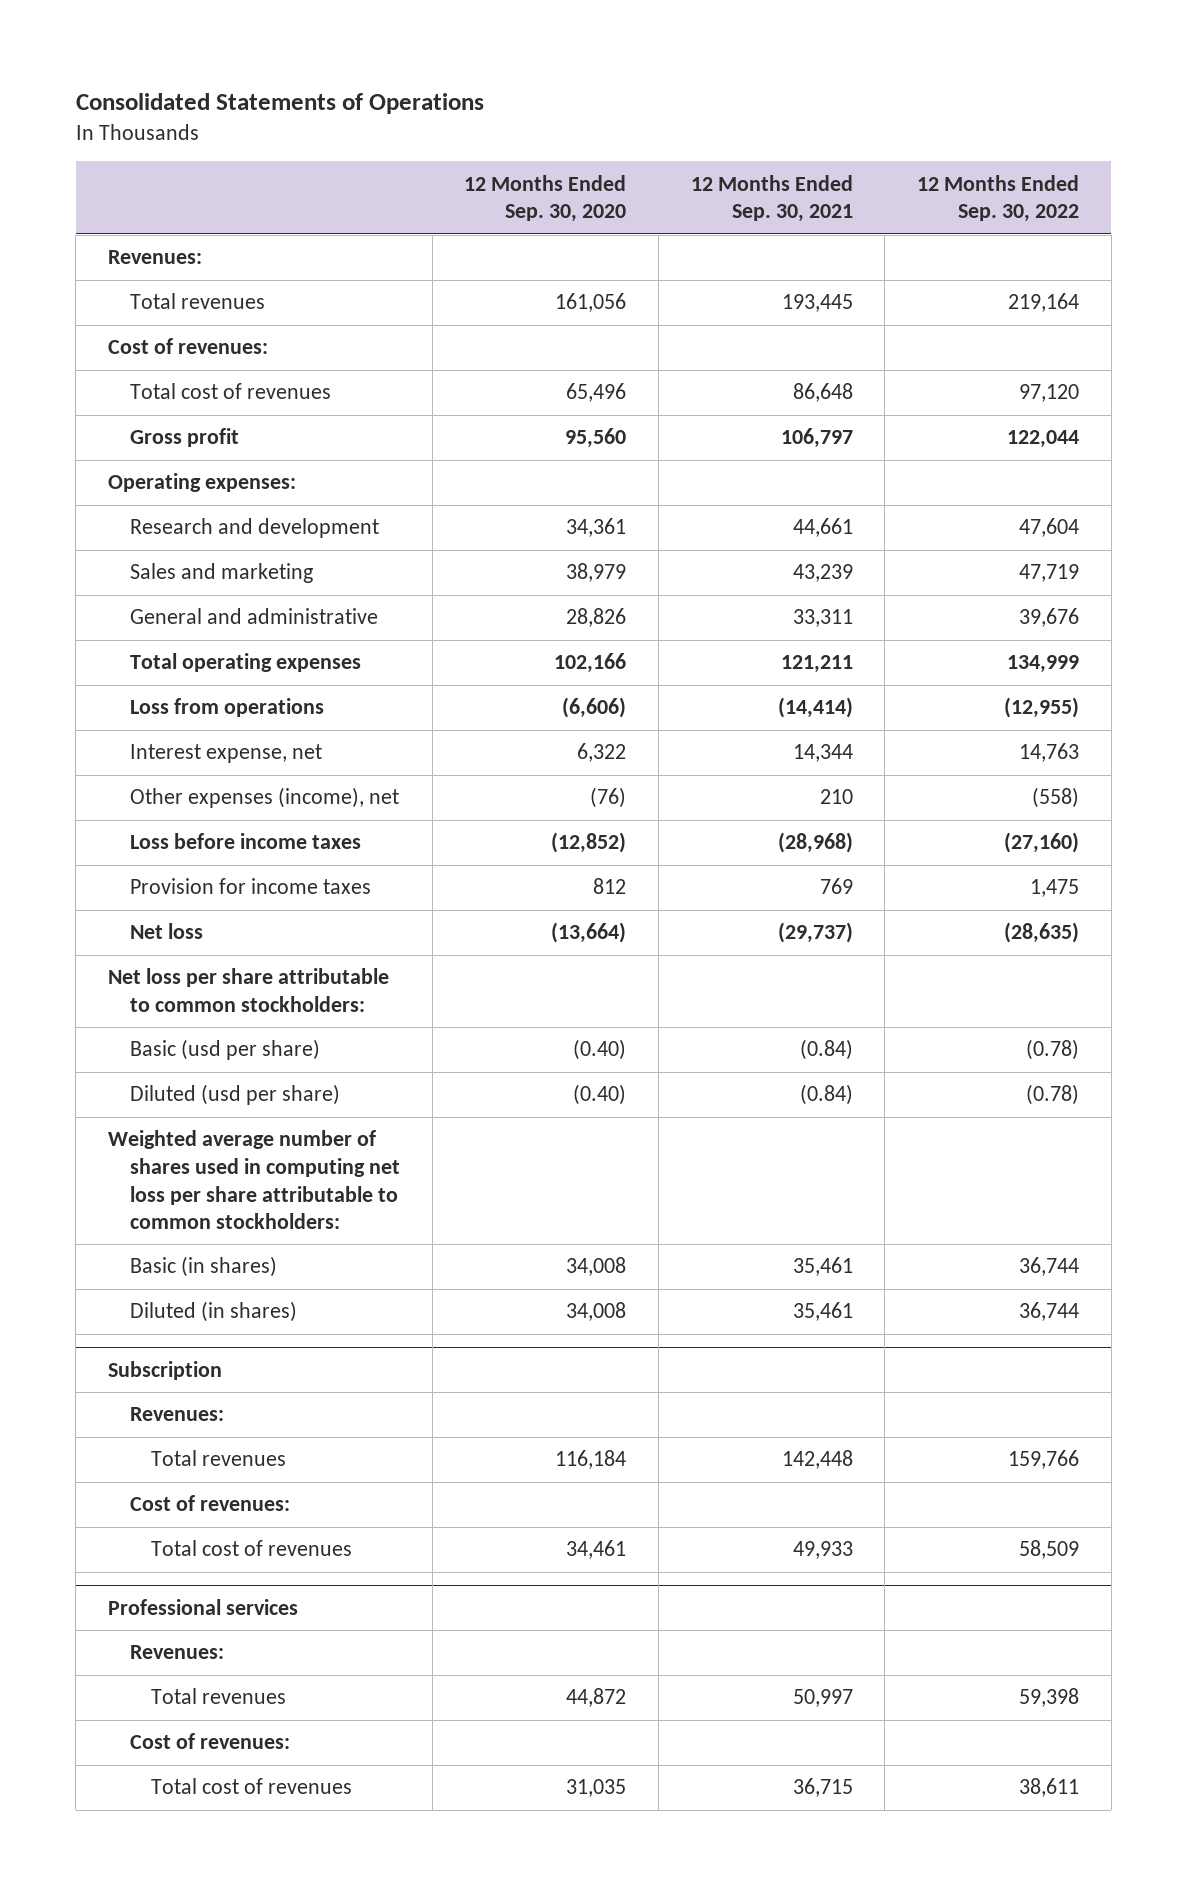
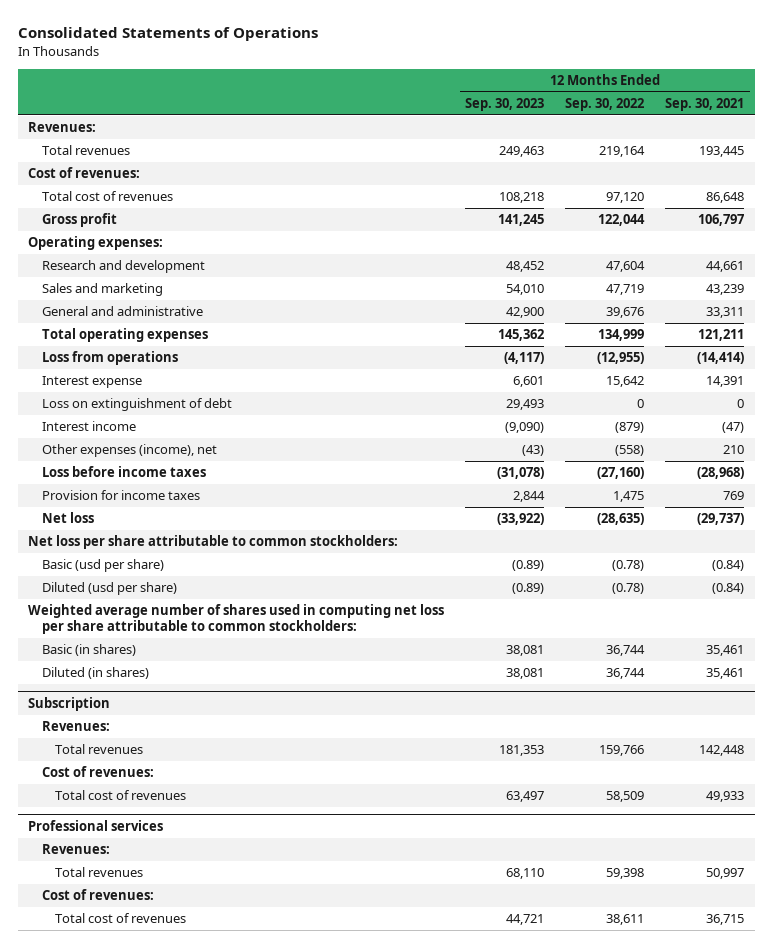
- | 12 Months Ended Sep. 30, 2020 | 12 Months Ended Sep. 30, 2021 | 12 Months Ended Sep. 30, 2022
+ | 12 Months Ended Sep. 30, 2023 | 12 Months Ended Sep. 30, 2022 | 12 Months Ended Sep. 30, 2021
- Interest expense, net | 6,322 | 14,344 | 14,763
+ Interest expense | 6,601 | 15,642 | 14,391
+ Loss on extinguishment of debt | 29,493 | 0 | 0
+ Interest income | (9,090) | (879) | (47)

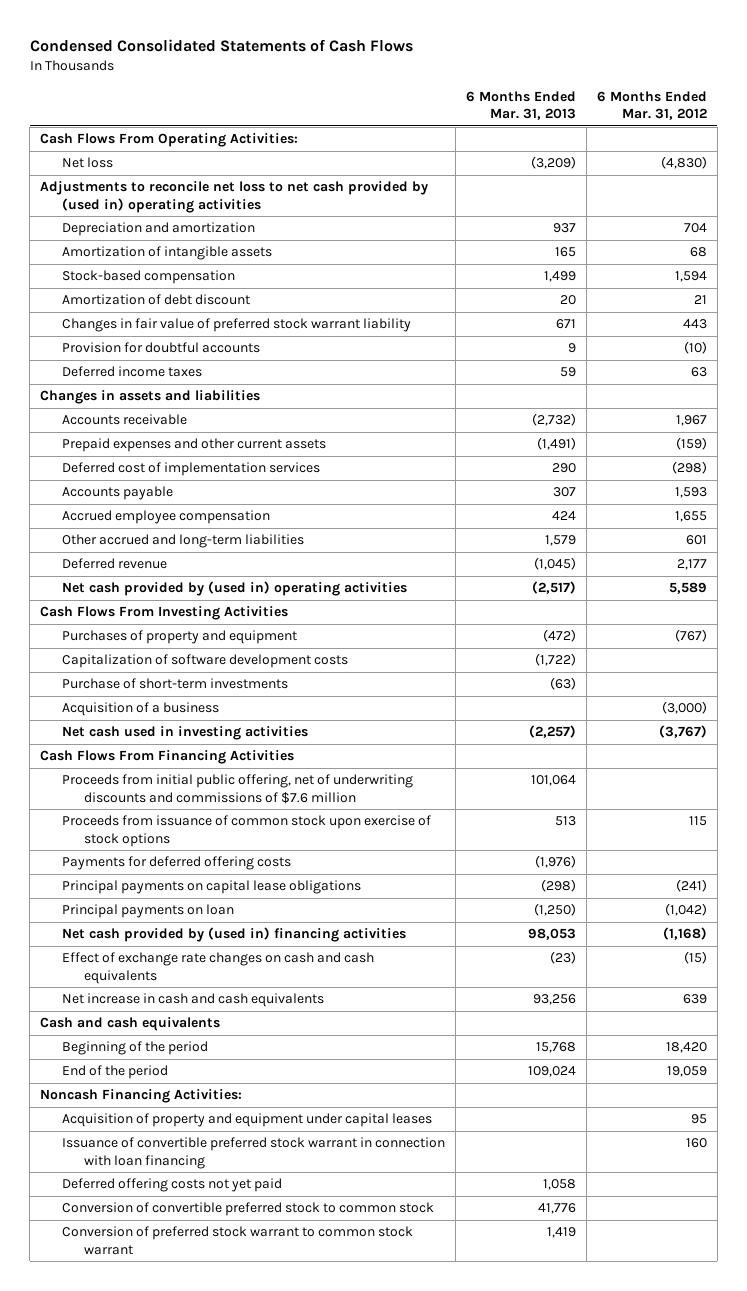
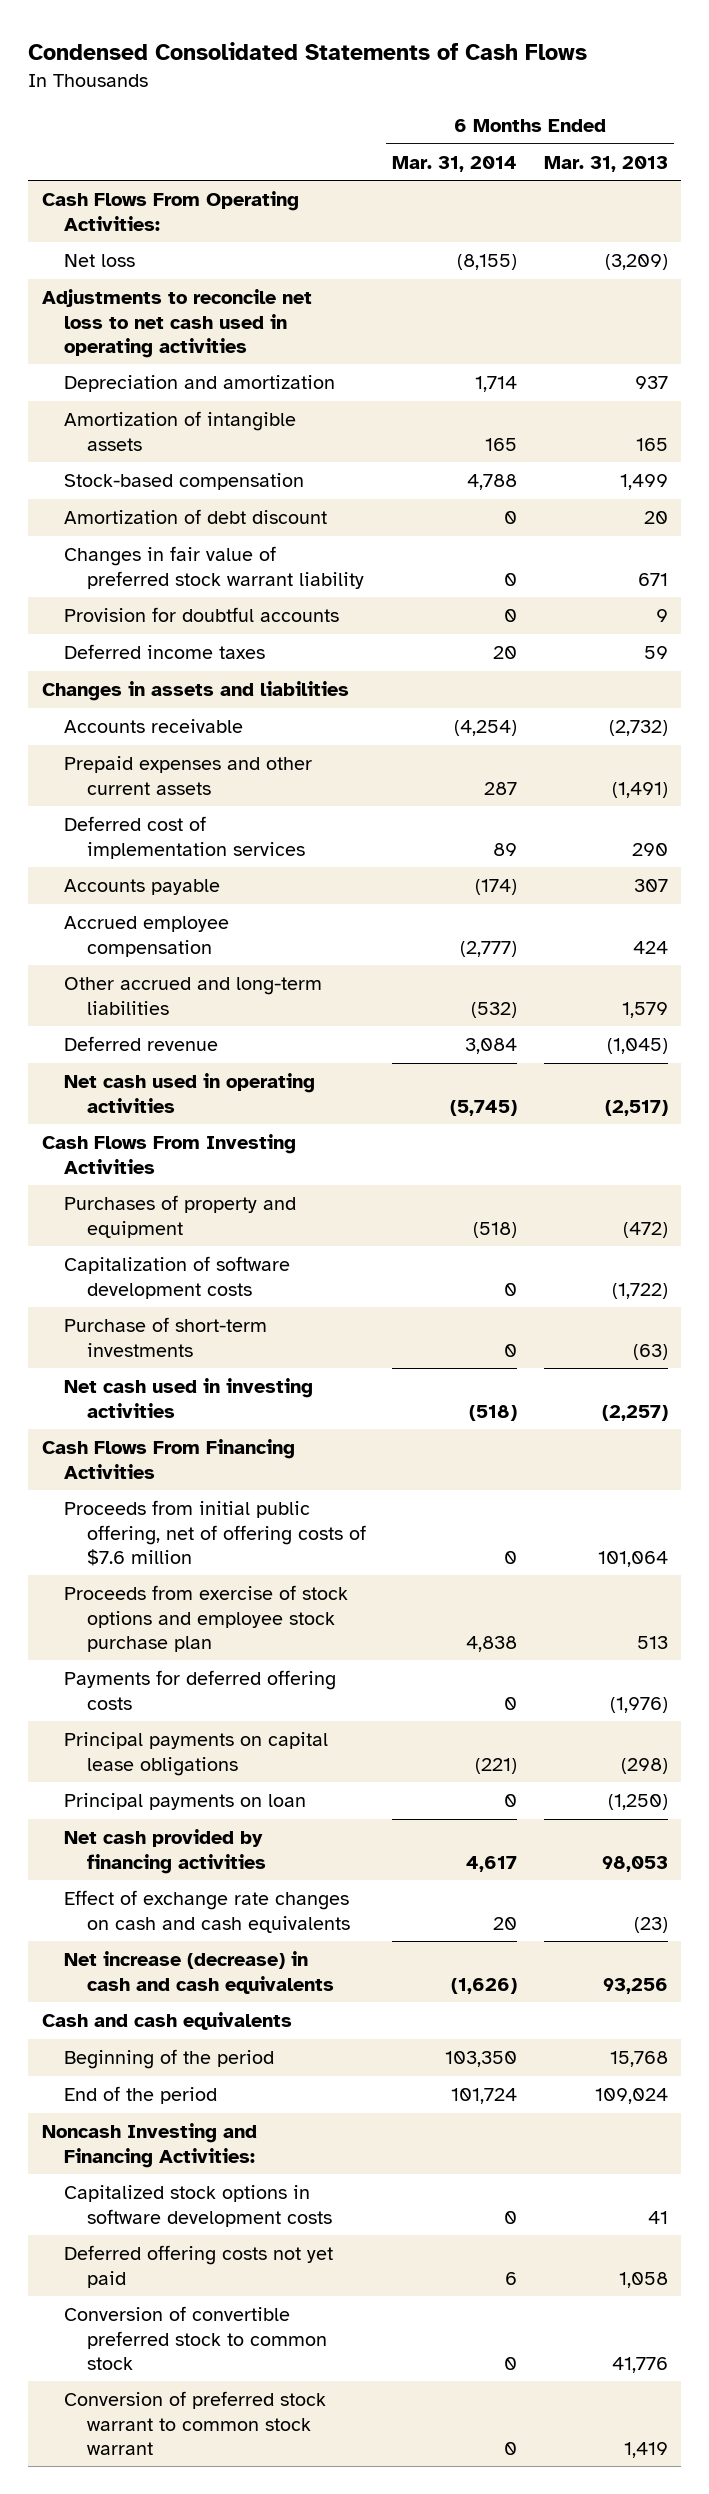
- | 6 Months Ended Mar. 31, 2013 | 6 Months Ended Mar. 31, 2012
+ | 6 Months Ended Mar. 31, 2014 | 6 Months Ended Mar. 31, 2013
- Adjustments to reconcile net loss to net cash provided by (used in) operating activities
+ Adjustments to reconcile net loss to net cash used in operating activities
- Net cash provided by (used in) operating activities | (2,517) | 5,589
+ Net cash used in operating activities | (5,745) | (2,517)
- Acquisition of a business | | (3,000)
- Proceeds from initial public offering, net of underwriting discounts and commissions of $7.6 million | 101,064 |
- Proceeds from issuance of common stock upon exercise of stock options | 513 | 115
+ Proceeds from initial public offering, net of offering costs of $7.6 million | 0 | 101,064
+ Proceeds from exercise of stock options and employee stock purchase plan | 4,838 | 513
- Net cash provided by (used in) financing activities | 98,053 | (1,168)
+ Net cash provided by financing activities | 4,617 | 98,053
- Net increase in cash and cash equivalents | 93,256 | 639
+ Net increase (decrease) in cash and cash equivalents | (1,626) | 93,256
- Noncash Financing Activities:
- Acquisition of property and equipment under capital leases | | 95
- Issuance of convertible preferred stock warrant in connection with loan financing | | 160
+ Noncash Investing and Financing Activities:
+ Capitalized stock options in software development costs | 0 | 41

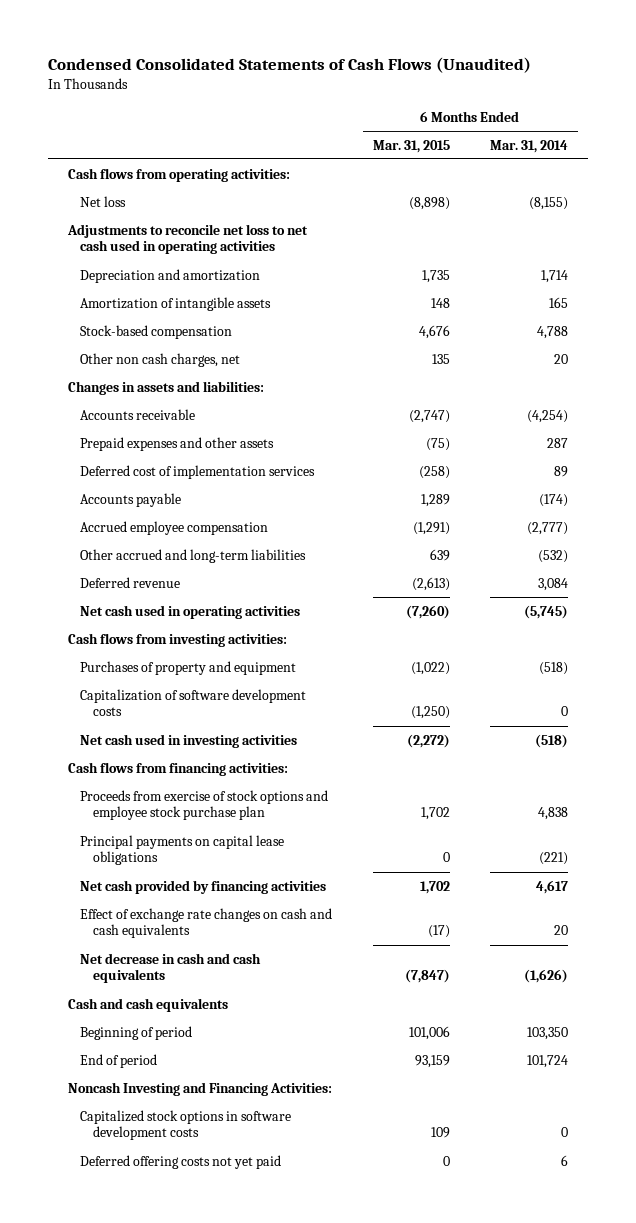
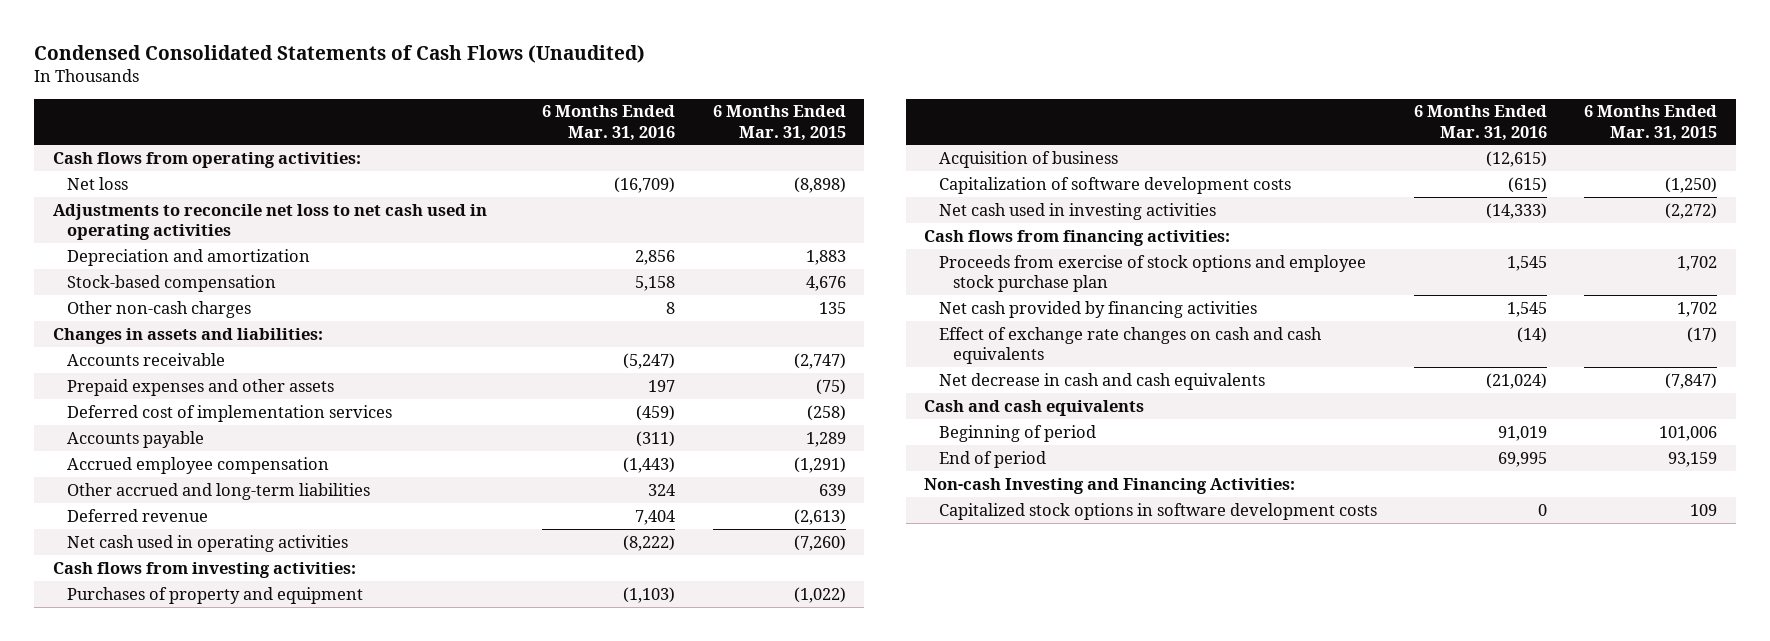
- | 6 Months Ended Mar. 31, 2015 | 6 Months Ended Mar. 31, 2014
+ | 6 Months Ended Mar. 31, 2016 | 6 Months Ended Mar. 31, 2015
- Depreciation and amortization | 1,735 | 1,714
- Amortization of intangible assets | 148 | 165
+ Depreciation and amortization | 2,856 | 1,883
- Other non cash charges, net | 135 | 20
+ Other non-cash charges | 8 | 135
+ Acquisition of business | (12,615) |
- Principal payments on capital lease obligations | 0 | (221)
- Noncash Investing and Financing Activities:
+ Non-cash Investing and Financing Activities:
- Deferred offering costs not yet paid | 0 | 6

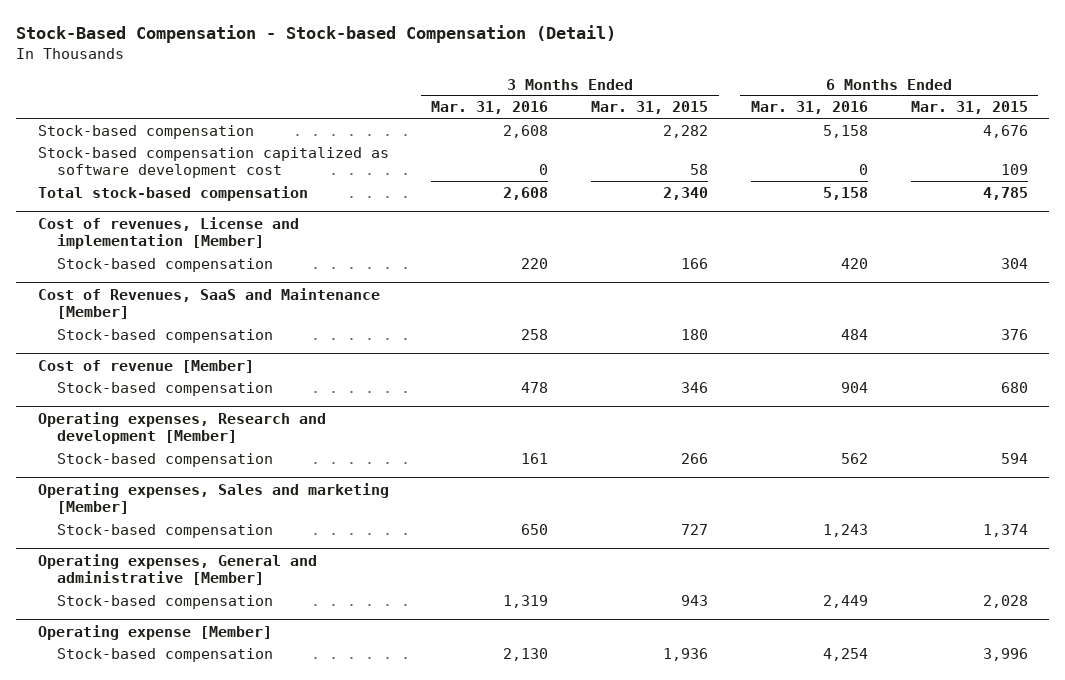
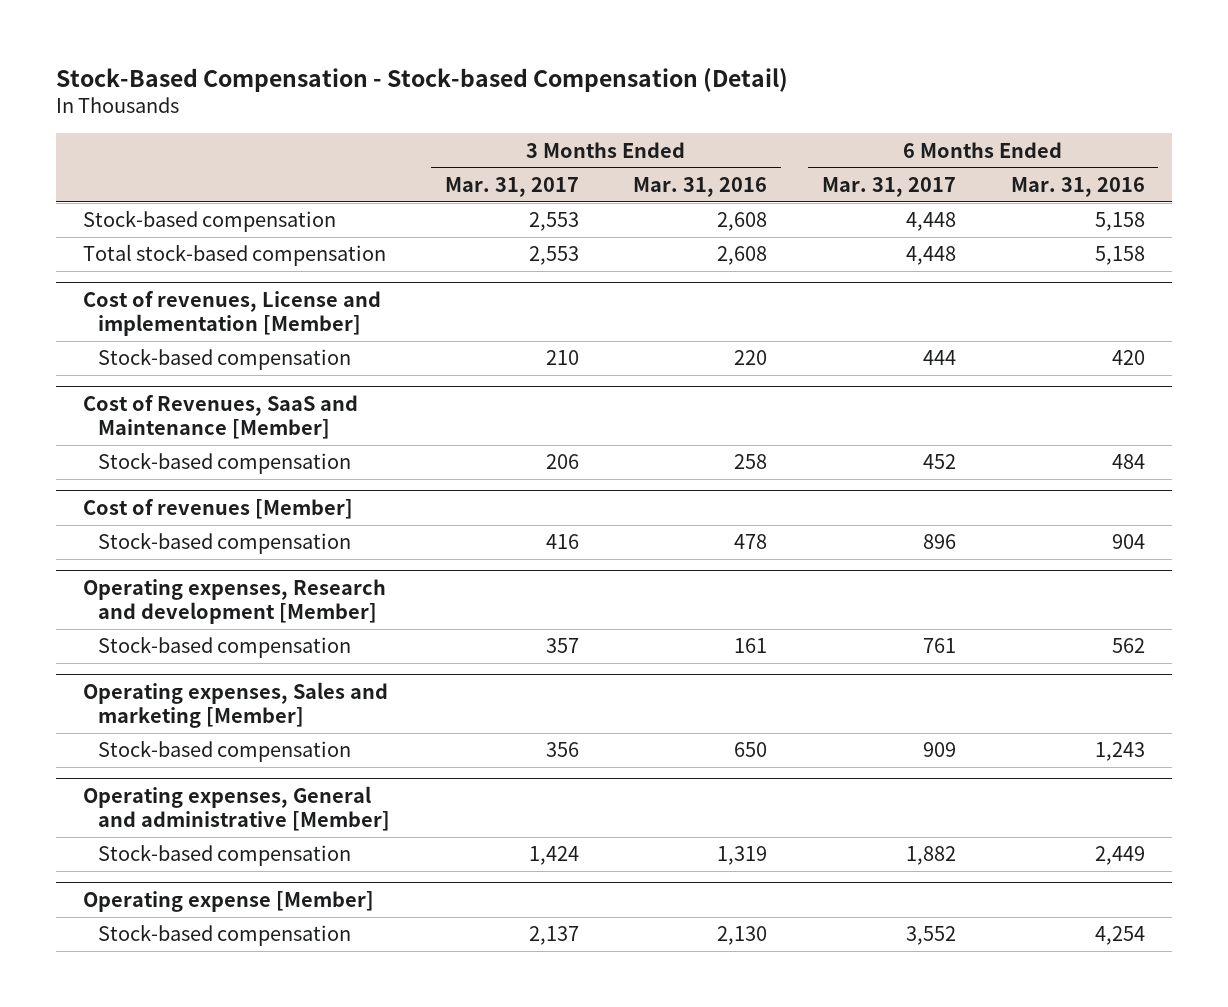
- | 3 Months Ended Mar. 31, 2016 | 3 Months Ended Mar. 31, 2015 | 6 Months Ended Mar. 31, 2016 | 6 Months Ended Mar. 31, 2015
+ | 3 Months Ended Mar. 31, 2017 | 3 Months Ended Mar. 31, 2016 | 6 Months Ended Mar. 31, 2017 | 6 Months Ended Mar. 31, 2016
- Stock-based compensation capitalized as software development cost | 0 | 58 | 0 | 109
- Cost of revenue [Member]
+ Cost of revenues [Member]

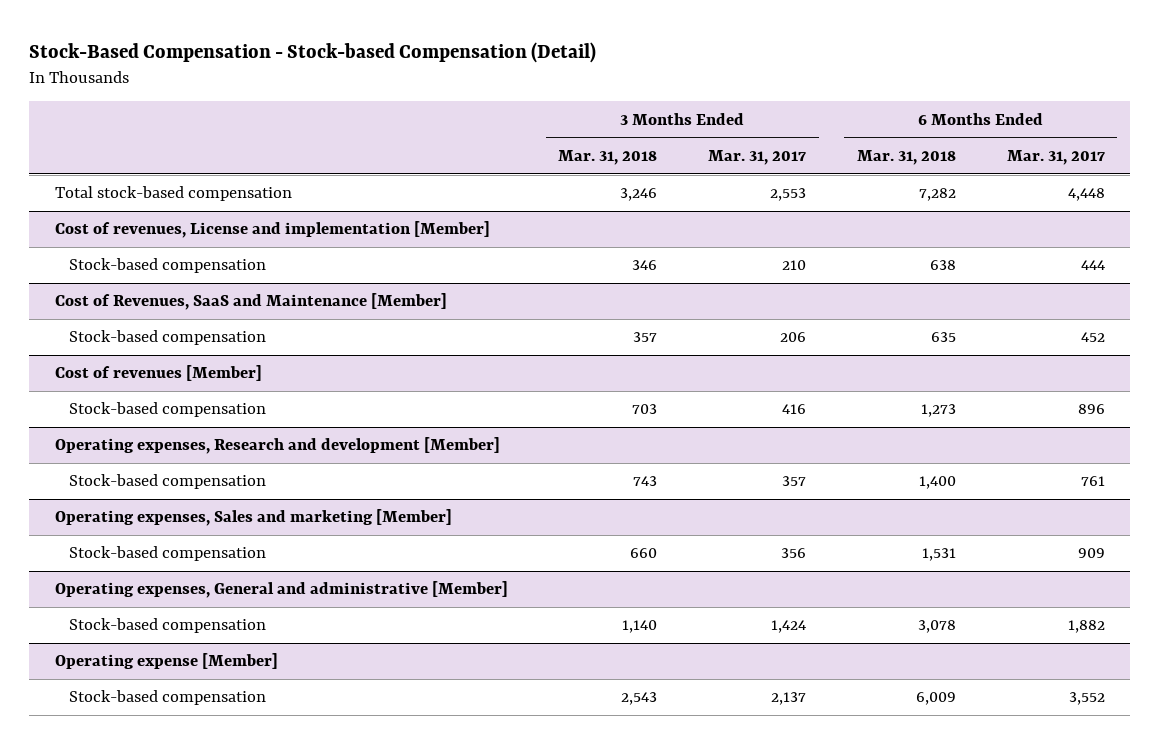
- | 3 Months Ended Mar. 31, 2017 | 3 Months Ended Mar. 31, 2016 | 6 Months Ended Mar. 31, 2017 | 6 Months Ended Mar. 31, 2016
+ | 3 Months Ended Mar. 31, 2018 | 3 Months Ended Mar. 31, 2017 | 6 Months Ended Mar. 31, 2018 | 6 Months Ended Mar. 31, 2017
- Stock-based compensation | 2,553 | 2,608 | 4,448 | 5,158

